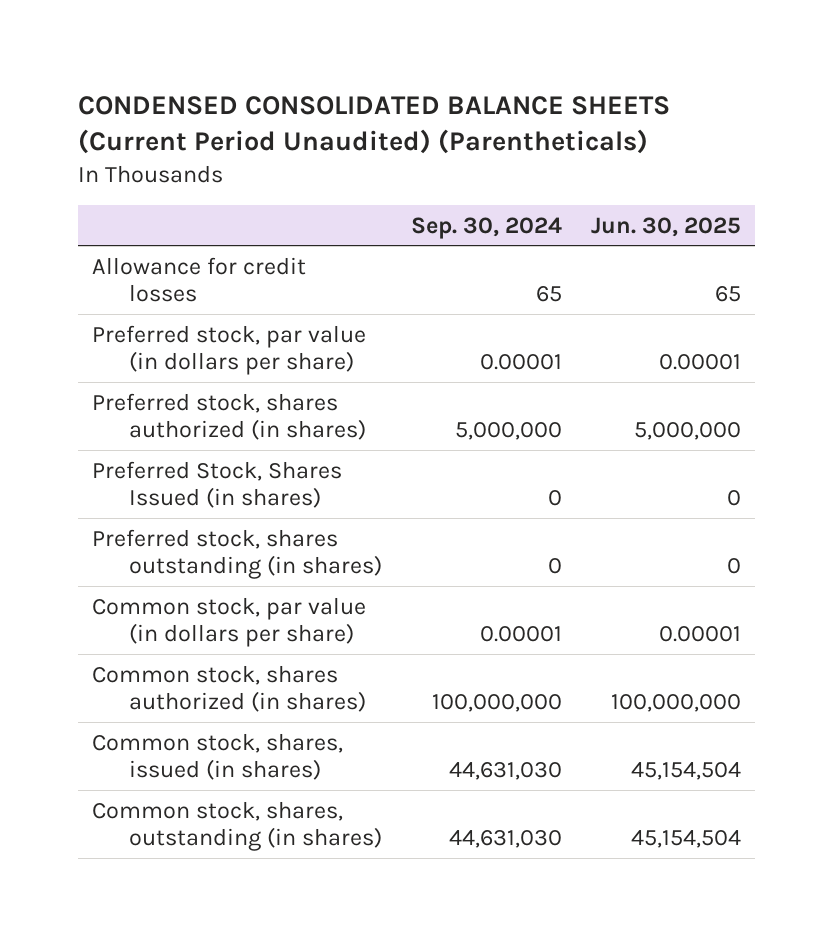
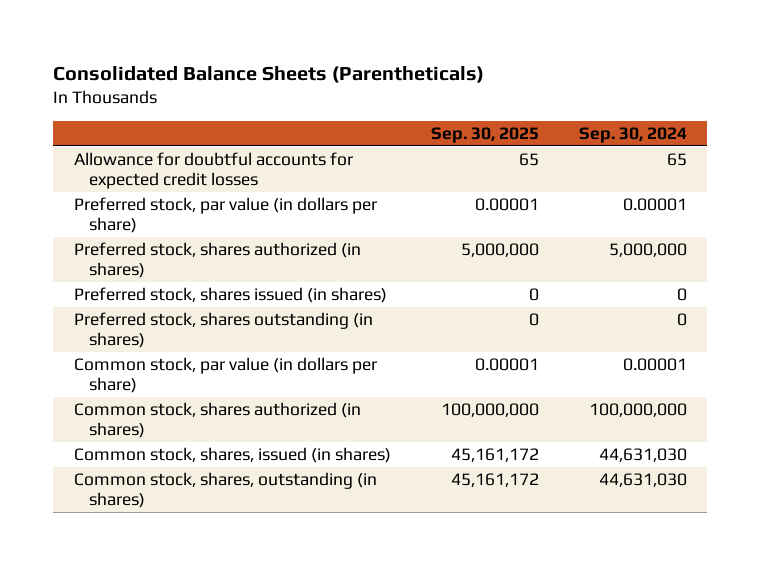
- CONDENSED CONSOLIDATED BALANCE SHEETS (Current Period Unaudited) (Parentheticals)
+ Consolidated Balance Sheets (Parentheticals)
- | Sep. 30, 2024 | Jun. 30, 2025
+ | Sep. 30, 2025 | Sep. 30, 2024
- Allowance for credit losses | 65 | 65
+ Allowance for doubtful accounts for expected credit losses | 65 | 65
- Preferred Stock, Shares Issued (in shares) | 0 | 0
+ Preferred stock, shares issued (in shares) | 0 | 0

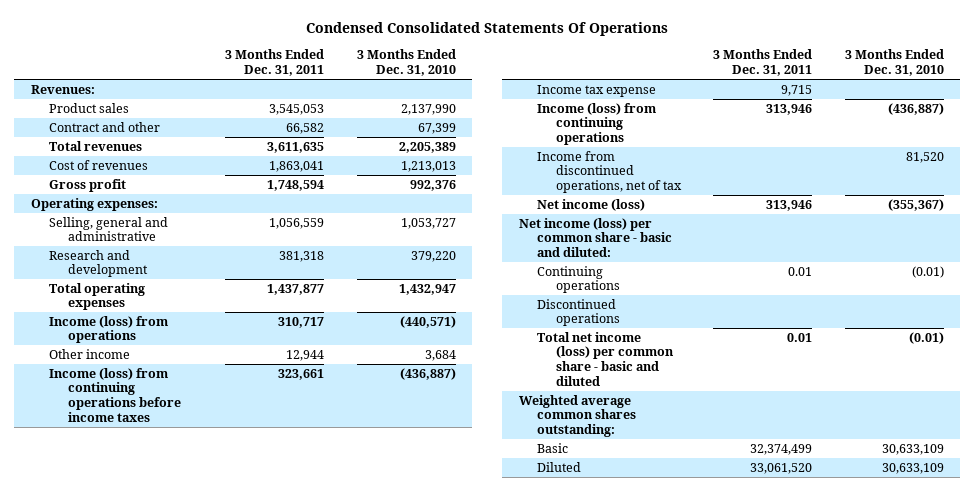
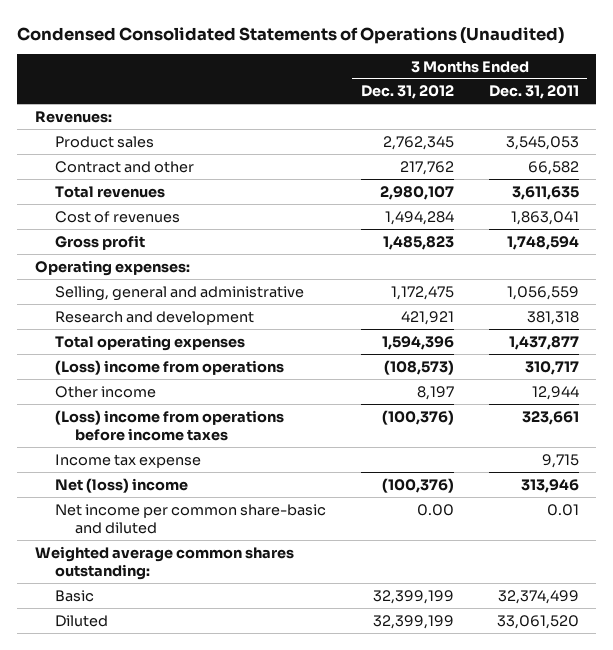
- Condensed Consolidated Statements Of Operations
+ Condensed Consolidated Statements of Operations (Unaudited)
- | 3 Months Ended Dec. 31, 2011 | 3 Months Ended Dec. 31, 2010
+ | 3 Months Ended Dec. 31, 2012 | 3 Months Ended Dec. 31, 2011
- Income (loss) from operations | 310,717 | (440,571)
+ (Loss) income from operations | (108,573) | 310,717
- Income (loss) from continuing operations before income taxes | 323,661 | (436,887)
+ (Loss) income from operations before income taxes | (100,376) | 323,661
- Income (loss) from continuing operations | 313,946 | (436,887)
- Income from discontinued operations, net of tax | | 81,520
- Net income (loss) | 313,946 | (355,367)
- Net income (loss) per common share - basic and diluted:
- Continuing operations | 0.01 | (0.01)
- Discontinued operations
- Total net income (loss) per common share - basic and diluted | 0.01 | (0.01)
+ Net (loss) income | (100,376) | 313,946
+ Net income per common share-basic and diluted | 0.00 | 0.01

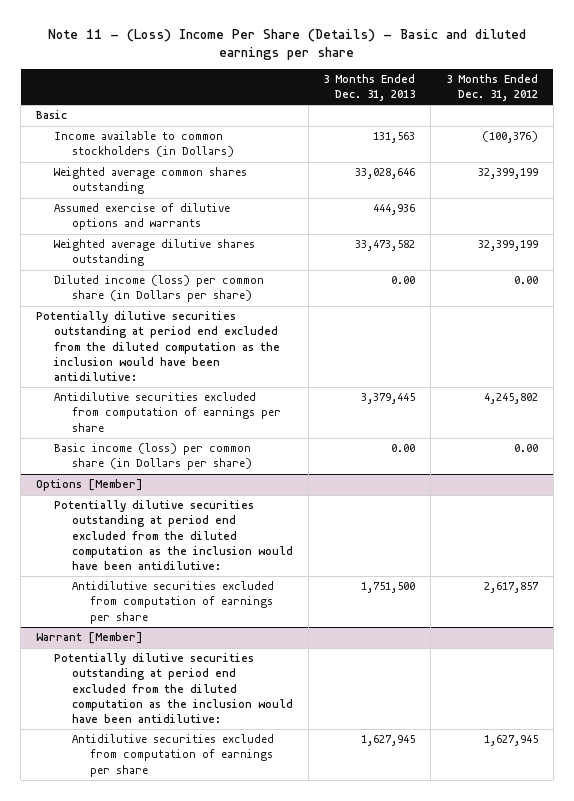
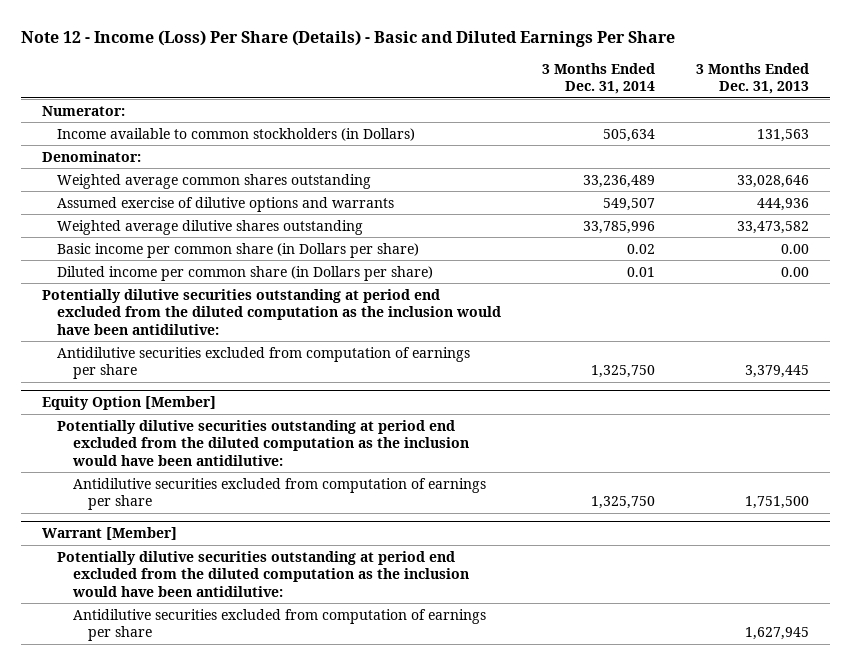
- Note 11 - (Loss) Income Per Share (Details) - Basic and diluted earnings per share
+ Note 12 - Income (Loss) Per Share (Details) - Basic and Diluted Earnings Per Share
- | 3 Months Ended Dec. 31, 2013 | 3 Months Ended Dec. 31, 2012
+ | 3 Months Ended Dec. 31, 2014 | 3 Months Ended Dec. 31, 2013
- Basic
+ Numerator:
+ Denominator:
- Diluted income (loss) per common share (in Dollars per share) | 0.00 | 0.00
+ Basic income per common share (in Dollars per share) | 0.02 | 0.00
+ Diluted income per common share (in Dollars per share) | 0.01 | 0.00
- Basic income (loss) per common share (in Dollars per share) | 0.00 | 0.00
- Options [Member]
+ Equity Option [Member]

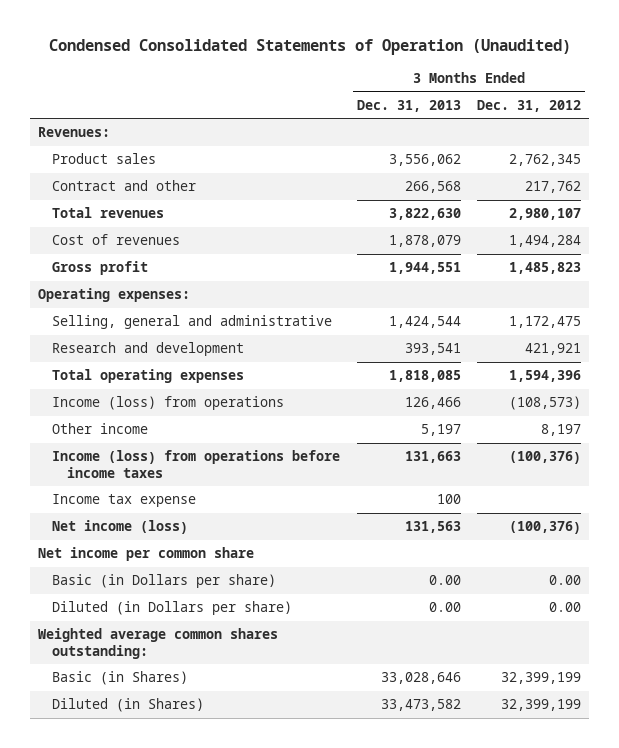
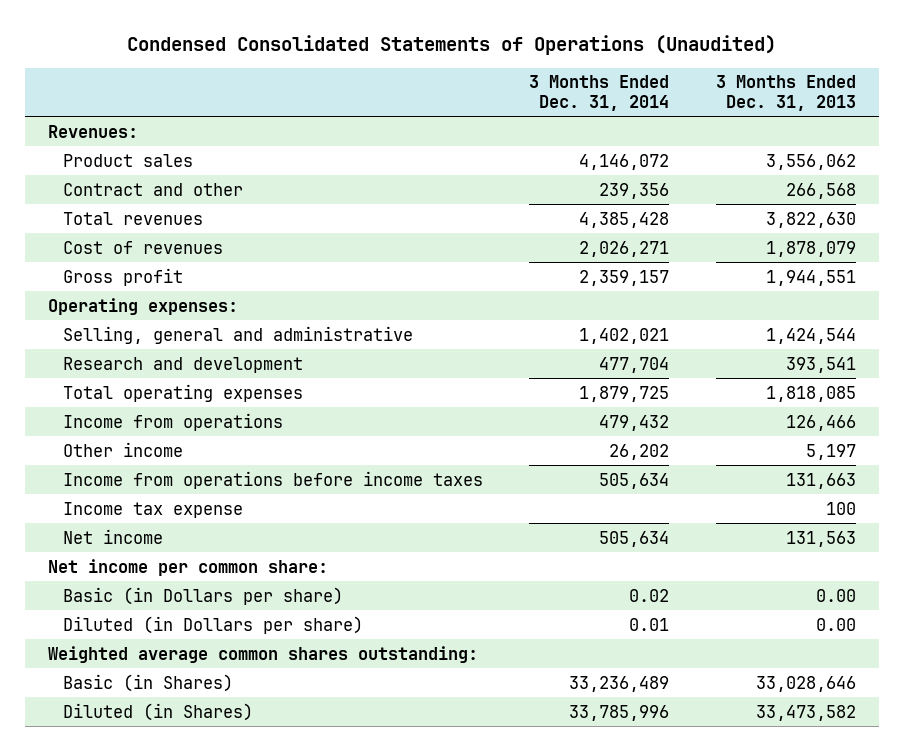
- Condensed Consolidated Statements of Operation (Unaudited)
+ Condensed Consolidated Statements of Operations (Unaudited)
- | 3 Months Ended Dec. 31, 2013 | 3 Months Ended Dec. 31, 2012
+ | 3 Months Ended Dec. 31, 2014 | 3 Months Ended Dec. 31, 2013
- Income (loss) from operations | 126,466 | (108,573)
+ Income from operations | 479,432 | 126,466
- Income (loss) from operations before income taxes | 131,663 | (100,376)
+ Income from operations before income taxes | 505,634 | 131,663
- Net income (loss) | 131,563 | (100,376)
- Net income per common share
+ Net income | 505,634 | 131,563
+ Net income per common share:

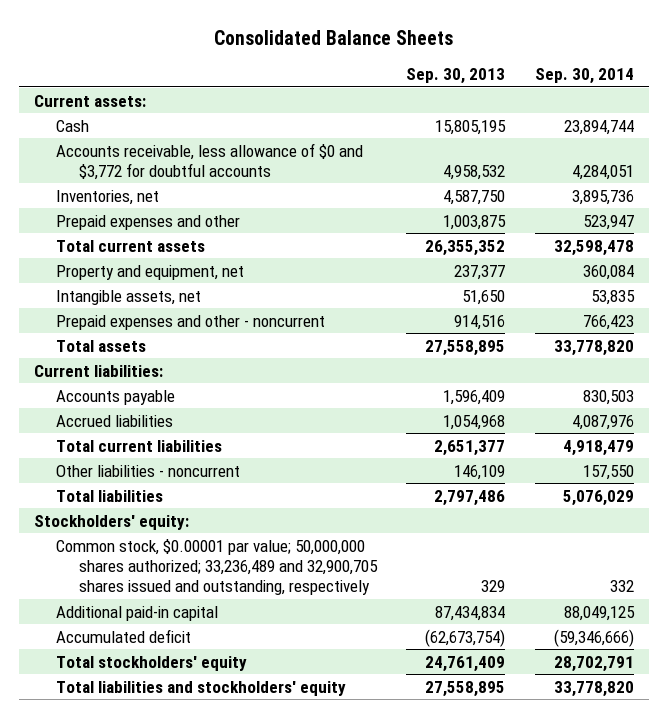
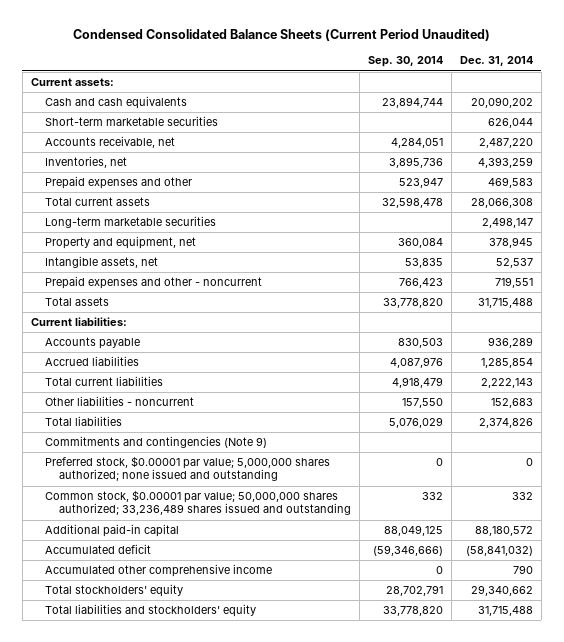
- Consolidated Balance Sheets
+ Condensed Consolidated Balance Sheets (Current Period Unaudited)
- | Sep. 30, 2013 | Sep. 30, 2014
+ | Sep. 30, 2014 | Dec. 31, 2014
- Cash | 15,805,195 | 23,894,744
- Accounts receivable, less allowance of $0 and $3,772 for doubtful accounts | 4,958,532 | 4,284,051
+ Cash and cash equivalents | 23,894,744 | 20,090,202
+ Short-term marketable securities | | 626,044
+ Accounts receivable, net | 4,284,051 | 2,487,220
+ Long-term marketable securities | | 2,498,147
- Stockholders' equity:
- Common stock, $0.00001 par value; 50,000,000 shares authorized; 33,236,489 and 32,900,705 shares issued and outstanding, respectively | 329 | 332
+ Commitments and contingencies (Note 9)
+ Preferred stock, $0.00001 par value; 5,000,000 shares authorized; none issued and outstanding | 0 | 0
+ Common stock, $0.00001 par value; 50,000,000 shares authorized; 33,236,489 shares issued and outstanding | 332 | 332
+ Accumulated other comprehensive income | 0 | 790

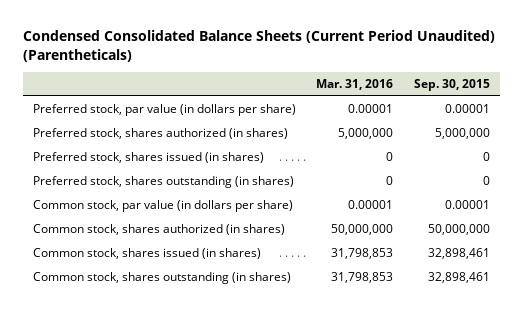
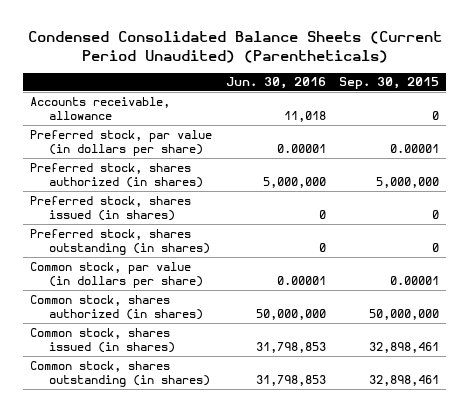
- | Mar. 31, 2016 | Sep. 30, 2015
+ | Jun. 30, 2016 | Sep. 30, 2015
+ Accounts receivable, allowance | 11,018 | 0

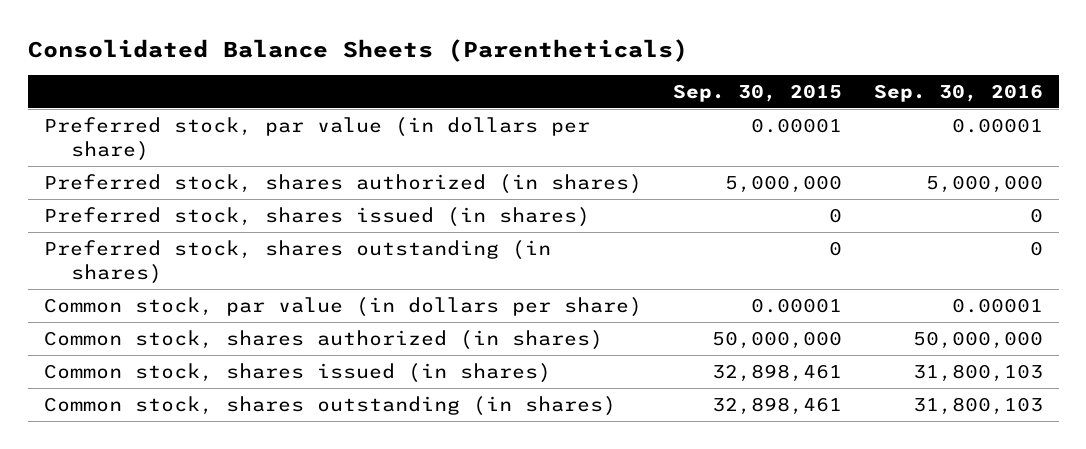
- Condensed Consolidated Balance Sheets (Current Period Unaudited) (Parentheticals)
+ Consolidated Balance Sheets (Parentheticals)
- | Jun. 30, 2016 | Sep. 30, 2015
+ | Sep. 30, 2015 | Sep. 30, 2016
- Accounts receivable, allowance | 11,018 | 0

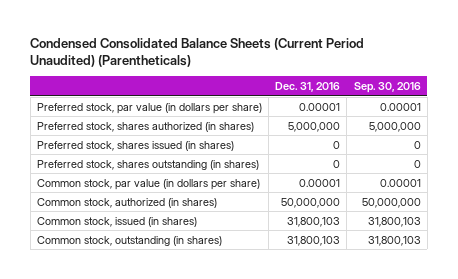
- Consolidated Balance Sheets (Parentheticals)
+ Condensed Consolidated Balance Sheets (Current Period Unaudited) (Parentheticals)
- | Sep. 30, 2015 | Sep. 30, 2016
+ | Dec. 31, 2016 | Sep. 30, 2016
- Common stock, shares authorized (in shares) | 50,000,000 | 50,000,000
- Common stock, shares issued (in shares) | 32,898,461 | 31,800,103
- Common stock, shares outstanding (in shares) | 32,898,461 | 31,800,103
+ Common stock, authorized (in shares) | 50,000,000 | 50,000,000
+ Common stock, issued (in shares) | 31,800,103 | 31,800,103
+ Common stock, outstanding (in shares) | 31,800,103 | 31,800,103

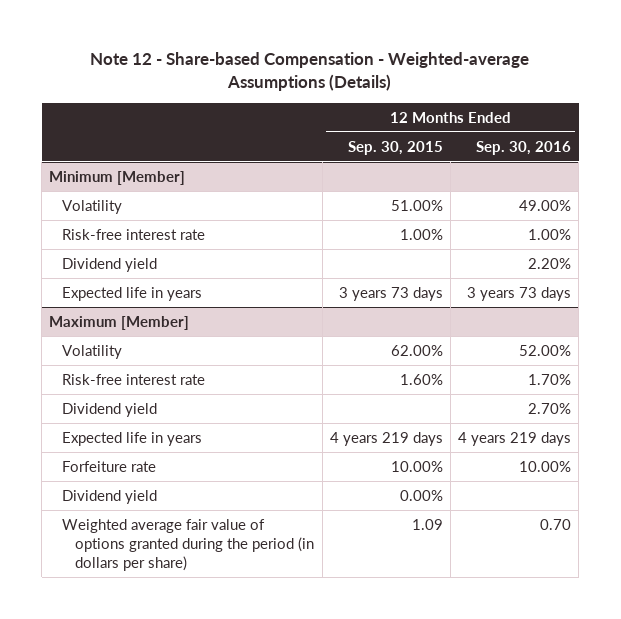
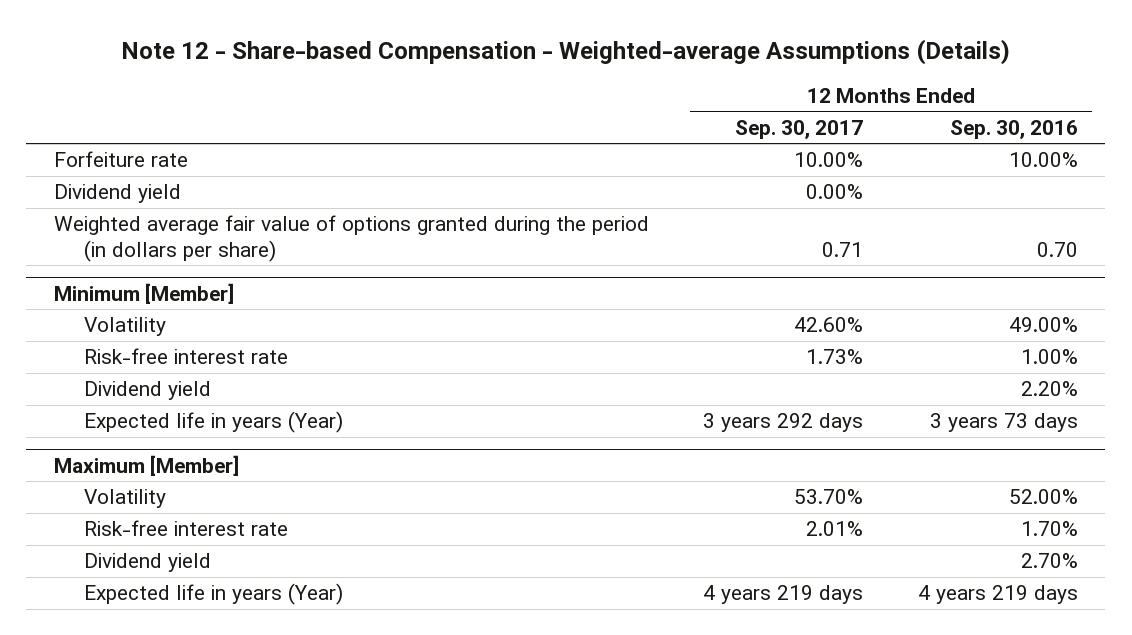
- | 12 Months Ended Sep. 30, 2015 | 12 Months Ended Sep. 30, 2016
+ | 12 Months Ended Sep. 30, 2017 | 12 Months Ended Sep. 30, 2016
+ Forfeiture rate | 10.00% | 10.00%
+ Dividend yield | 0.00% |
+ Weighted average fair value of options granted during the period (in dollars per share) | 0.71 | 0.70
@ Minimum [Member]
- Expected life in years | 3 years 73 days | 3 years 73 days
+ Expected life in years (Year) | 3 years 292 days | 3 years 73 days
@ Maximum [Member]
- Expected life in years | 4 years 219 days | 4 years 219 days
- Forfeiture rate | 10.00% | 10.00%
- Dividend yield | 0.00% |
- Weighted average fair value of options granted during the period (in dollars per share) | 1.09 | 0.70
+ Expected life in years (Year) | 4 years 219 days | 4 years 219 days

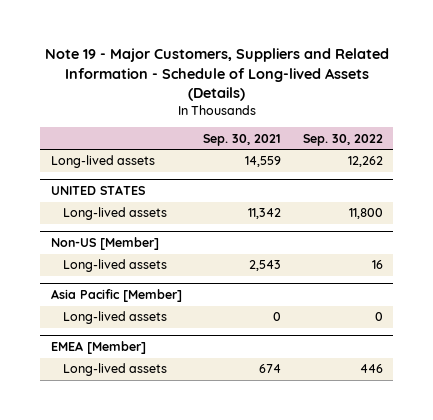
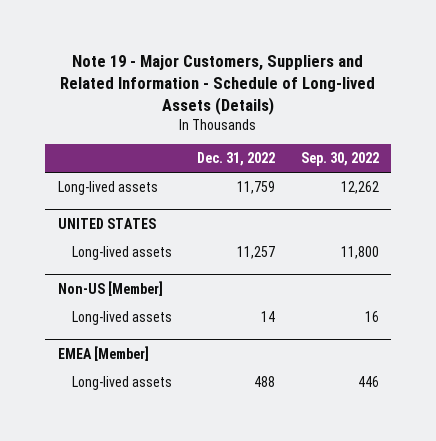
- | Sep. 30, 2021 | Sep. 30, 2022
+ | Dec. 31, 2022 | Sep. 30, 2022
- Asia Pacific [Member]
- Long-lived assets | 0 | 0

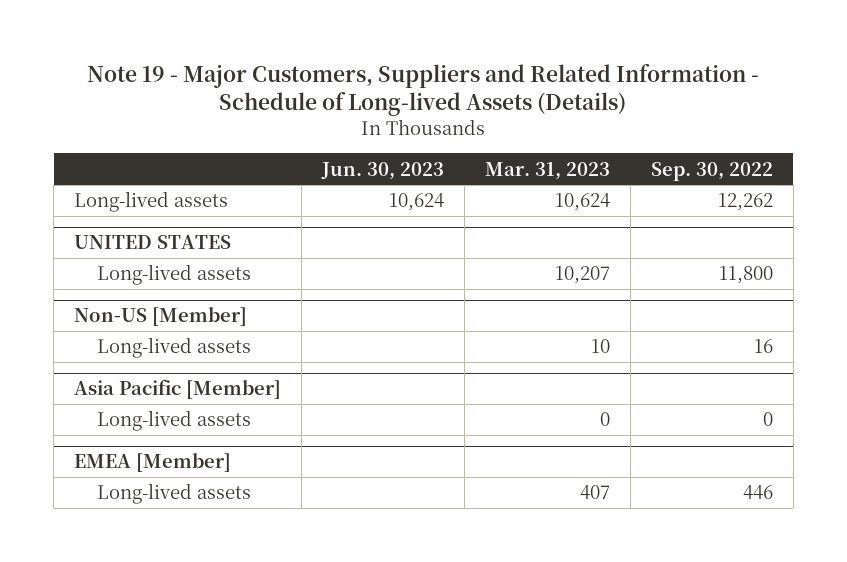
- | Dec. 31, 2022 | Sep. 30, 2022
+ | Jun. 30, 2023 | Mar. 31, 2023 | Sep. 30, 2022
+ Asia Pacific [Member]
+ Long-lived assets | | 0 | 0

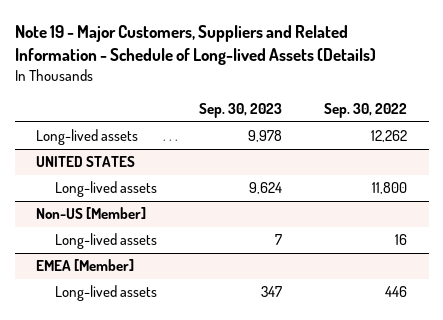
- | Jun. 30, 2023 | Mar. 31, 2023 | Sep. 30, 2022
+ | Sep. 30, 2023 | Sep. 30, 2022
- Asia Pacific [Member]
- Long-lived assets | | 0 | 0

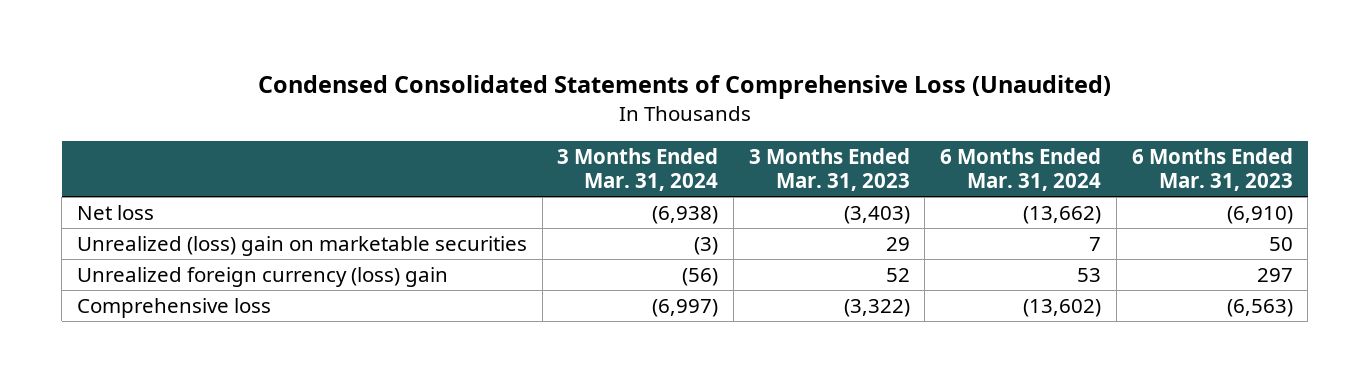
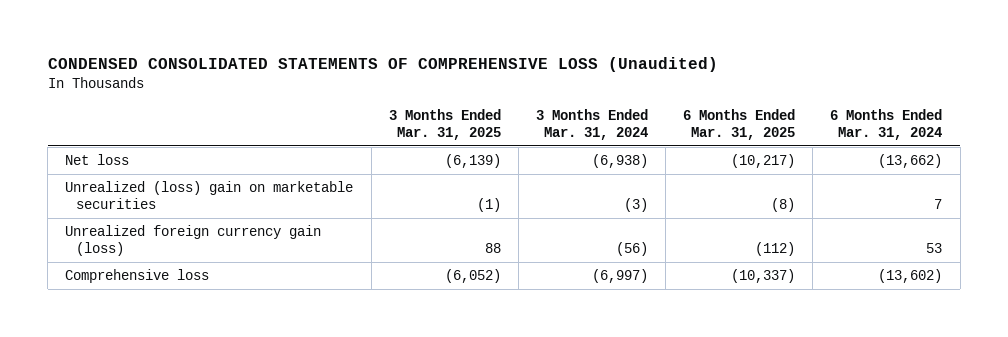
- Condensed Consolidated Statements of Comprehensive Loss (Unaudited)
+ CONDENSED CONSOLIDATED STATEMENTS OF COMPREHENSIVE LOSS (Unaudited)
- | 3 Months Ended Mar. 31, 2024 | 3 Months Ended Mar. 31, 2023 | 6 Months Ended Mar. 31, 2024 | 6 Months Ended Mar. 31, 2023
+ | 3 Months Ended Mar. 31, 2025 | 3 Months Ended Mar. 31, 2024 | 6 Months Ended Mar. 31, 2025 | 6 Months Ended Mar. 31, 2024
- Unrealized foreign currency (loss) gain | (56) | 52 | 53 | 297
+ Unrealized foreign currency gain (loss) | 88 | (56) | (112) | 53

